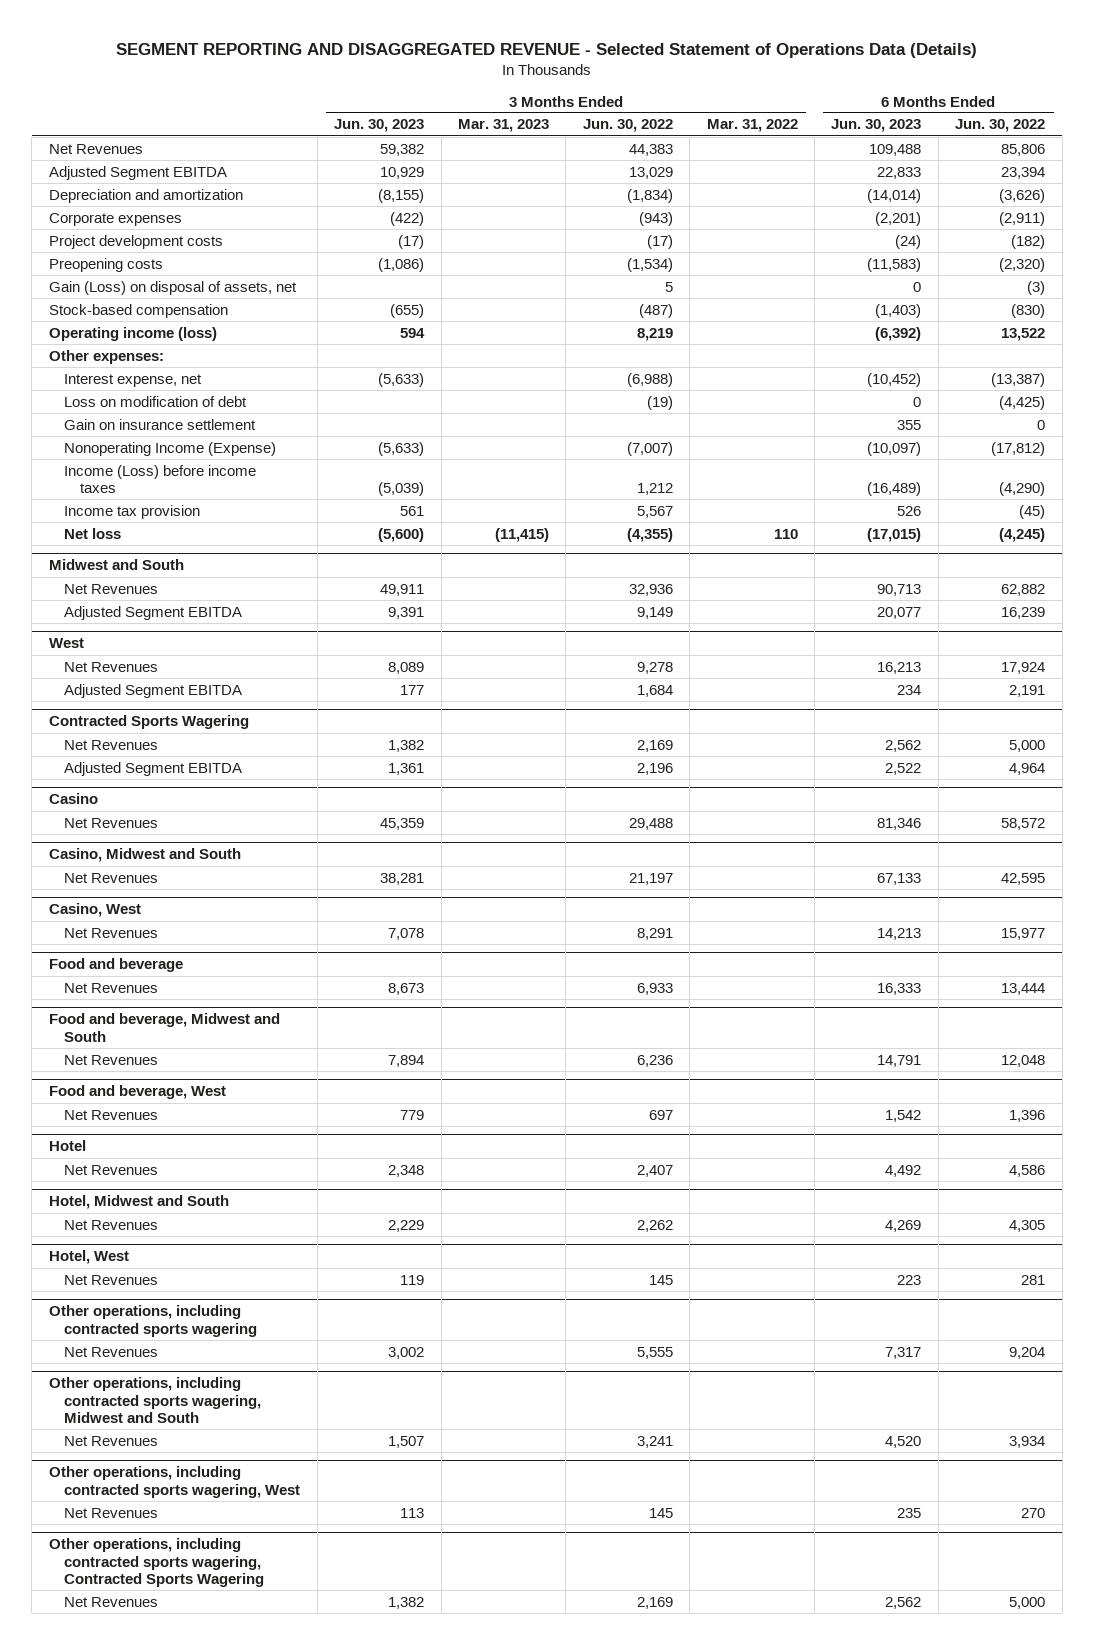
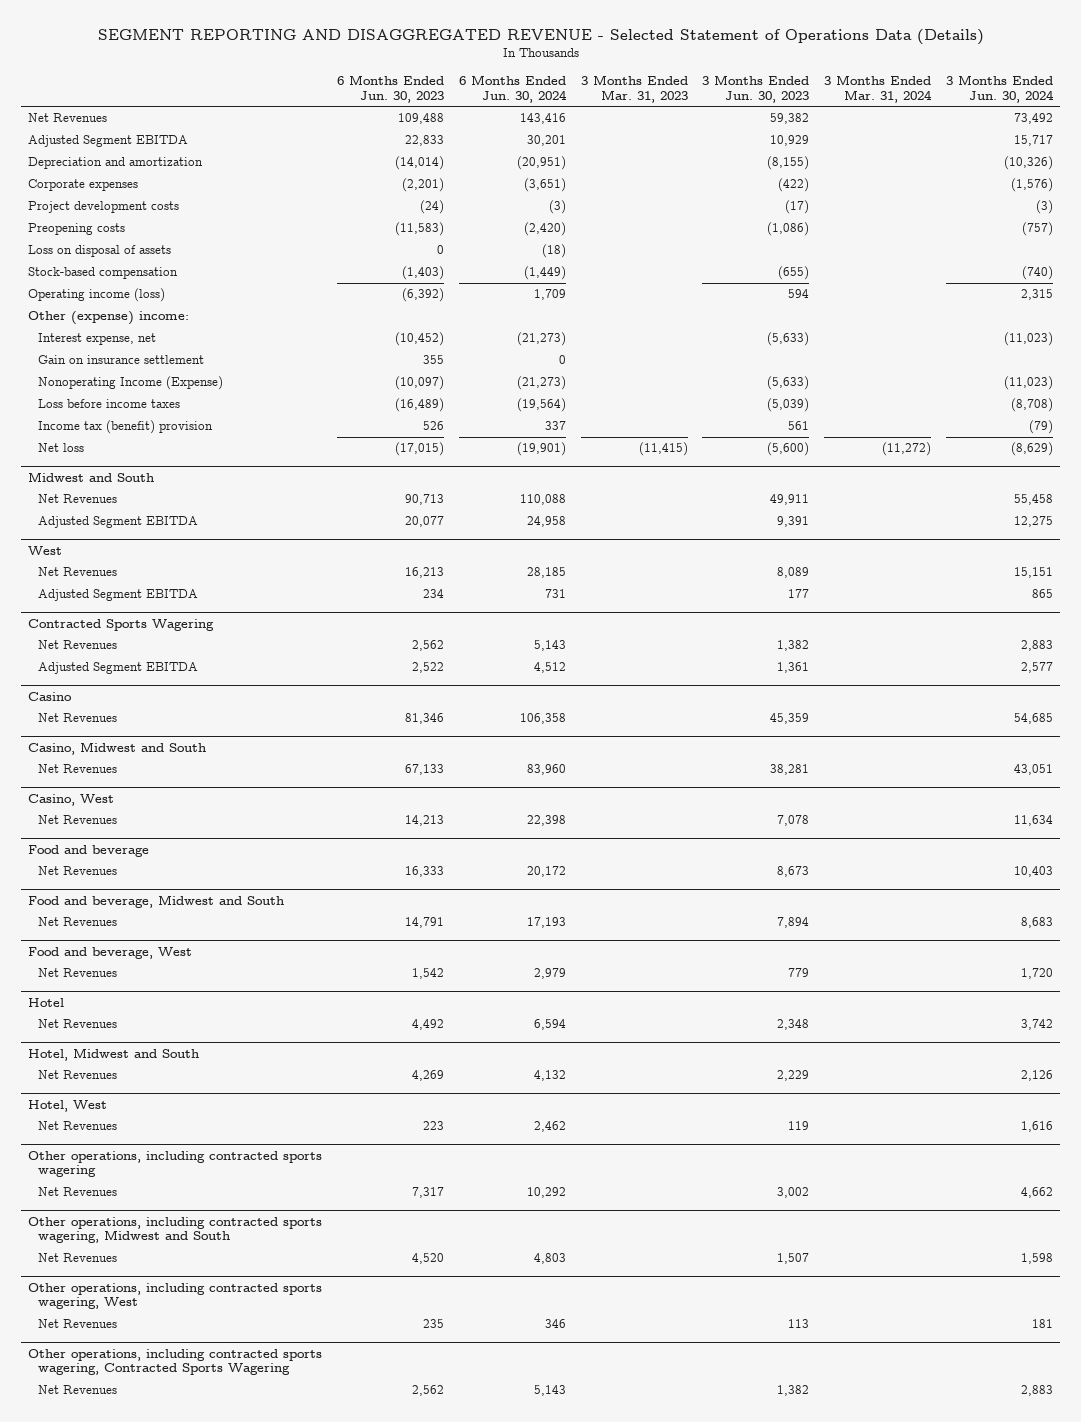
- | 3 Months Ended Jun. 30, 2023 | 3 Months Ended Mar. 31, 2023 | 3 Months Ended Jun. 30, 2022 | 3 Months Ended Mar. 31, 2022 | 6 Months Ended Jun. 30, 2023 | 6 Months Ended Jun. 30, 2022
+ | 6 Months Ended Jun. 30, 2023 | 6 Months Ended Jun. 30, 2024 | 3 Months Ended Mar. 31, 2023 | 3 Months Ended Jun. 30, 2023 | 3 Months Ended Mar. 31, 2024 | 3 Months Ended Jun. 30, 2024
- Gain (Loss) on disposal of assets, net | | | 5 | | 0 | (3)
+ Loss on disposal of assets | 0 | (18) | | | |
- Other expenses:
+ Other (expense) income:
- Loss on modification of debt | | | (19) | | 0 | (4,425)
- Income (Loss) before income taxes | (5,039) | | 1,212 | | (16,489) | (4,290)
- Income tax provision | 561 | | 5,567 | | 526 | (45)
+ Loss before income taxes | (16,489) | (19,564) | | (5,039) | | (8,708)
+ Income tax (benefit) provision | 526 | 337 | | 561 | | (79)

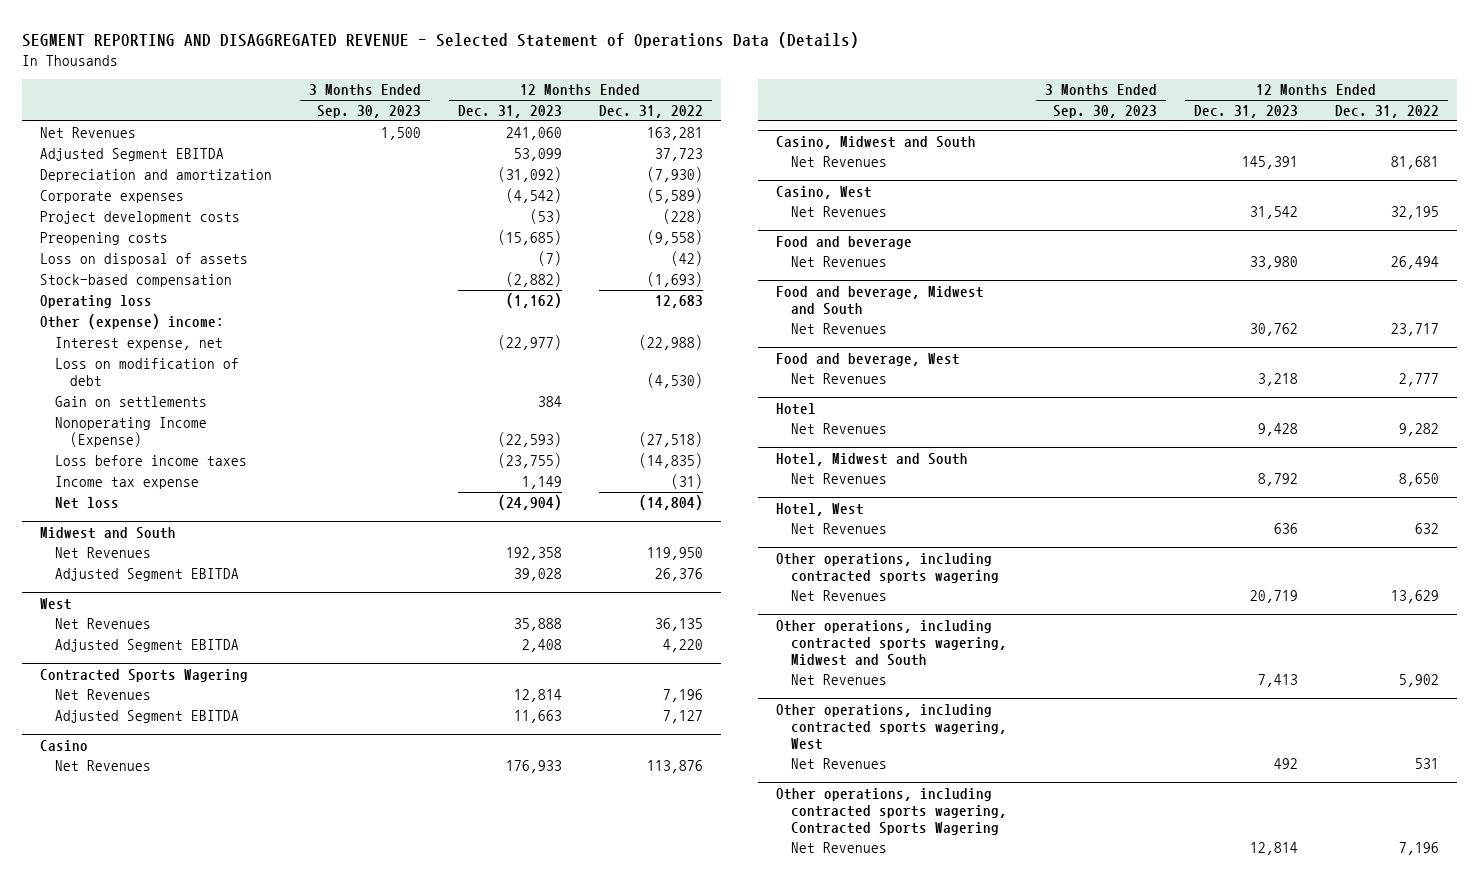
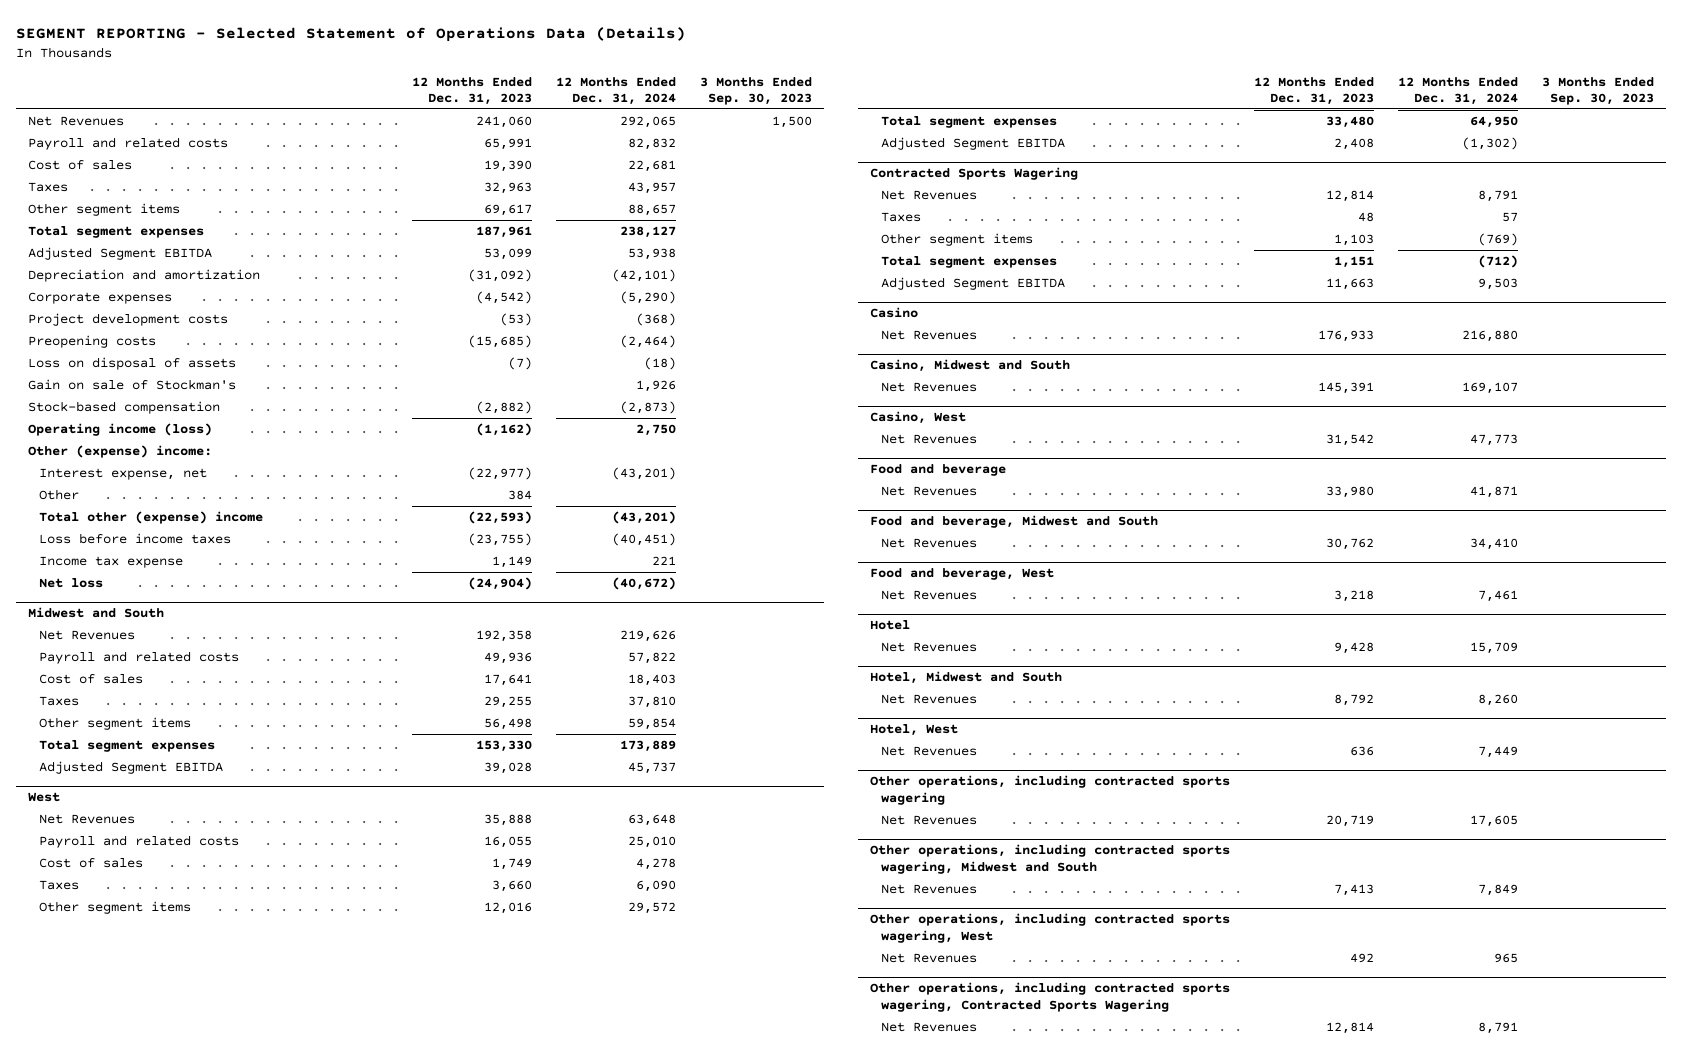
- SEGMENT REPORTING AND DISAGGREGATED REVENUE - Selected Statement of Operations Data (Details)
+ SEGMENT REPORTING - Selected Statement of Operations Data (Details)
- | 3 Months Ended Sep. 30, 2023 | 12 Months Ended Dec. 31, 2023 | 12 Months Ended Dec. 31, 2022
+ | 12 Months Ended Dec. 31, 2023 | 12 Months Ended Dec. 31, 2024 | 3 Months Ended Sep. 30, 2023
+ Payroll and related costs | 65,991 | 82,832 |
+ Cost of sales | 19,390 | 22,681 |
+ Taxes | 32,963 | 43,957 |
+ Other segment items | 69,617 | 88,657 |
+ Total segment expenses | 187,961 | 238,127 |
+ Gain on sale of Stockman's | | 1,926 |
- Operating loss | | (1,162) | 12,683
+ Operating income (loss) | (1,162) | 2,750 |
- Loss on modification of debt | | | (4,530)
- Gain on settlements | | 384 |
- Nonoperating Income (Expense) | | (22,593) | (27,518)
+ Other | 384 | |
+ Total other (expense) income | (22,593) | (43,201) |
@ Midwest and South
+ Payroll and related costs | 49,936 | 57,822 |
+ Cost of sales | 17,641 | 18,403 |
+ Taxes | 29,255 | 37,810 |
+ Other segment items | 56,498 | 59,854 |
+ Total segment expenses | 153,330 | 173,889 |
@ West
+ Payroll and related costs | 16,055 | 25,010 |
+ Cost of sales | 1,749 | 4,278 |
+ Taxes | 3,660 | 6,090 |
+ Other segment items | 12,016 | 29,572 |
+ Total segment expenses | 33,480 | 64,950 |
@ Contracted Sports Wagering
+ Taxes | 48 | 57 |
+ Other segment items | 1,103 | (769) |
+ Total segment expenses | 1,151 | (712) |

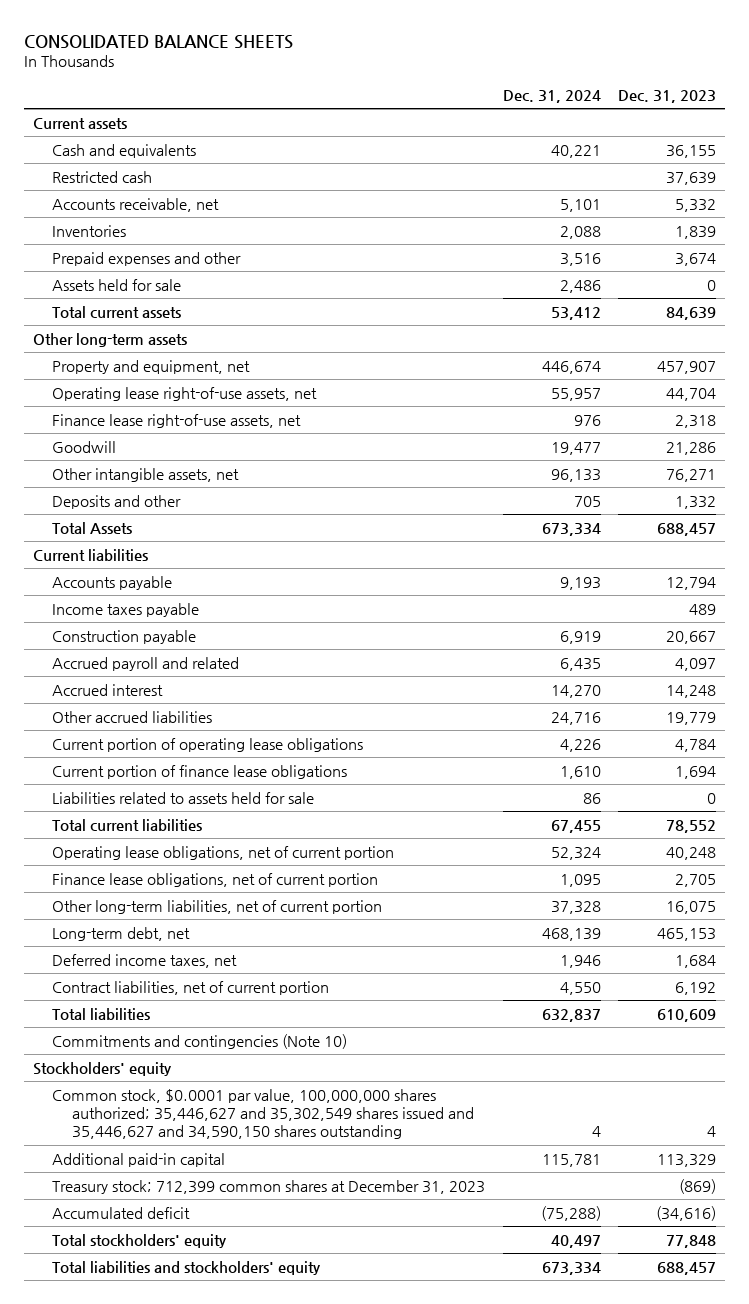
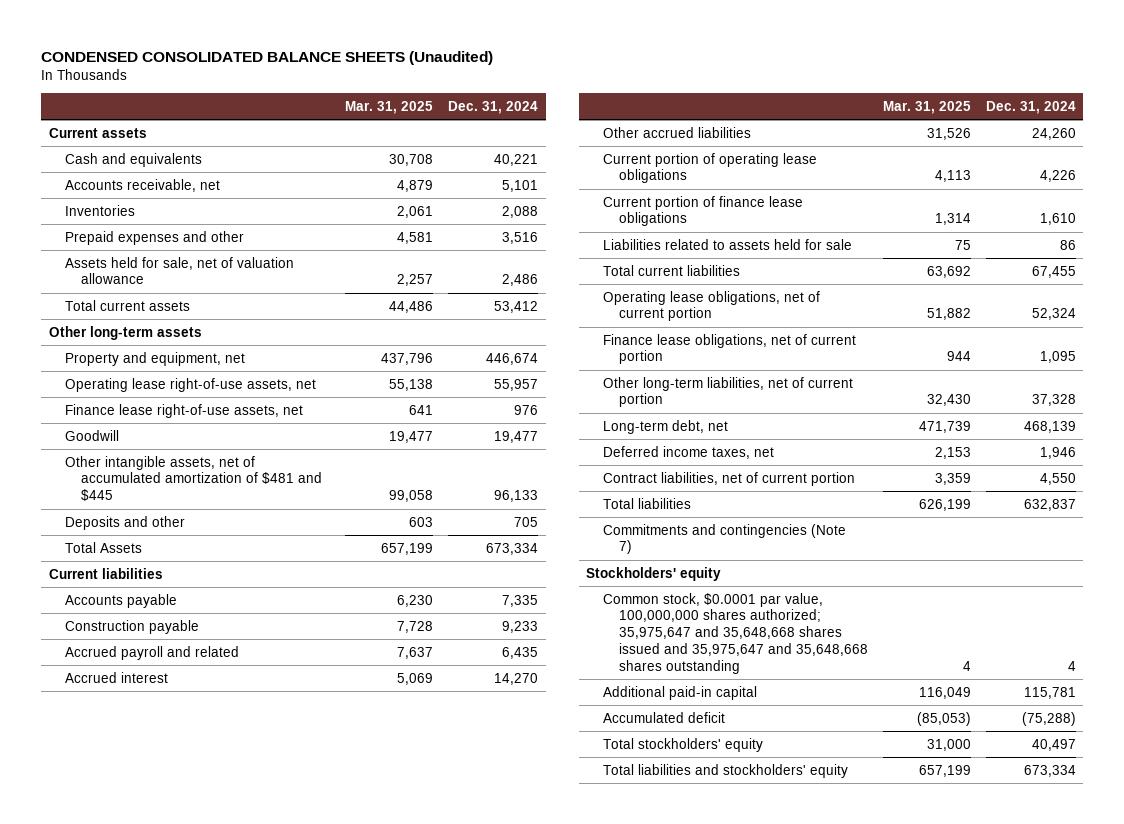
- CONSOLIDATED BALANCE SHEETS
+ CONDENSED CONSOLIDATED BALANCE SHEETS (Unaudited)
- | Dec. 31, 2024 | Dec. 31, 2023
+ | Mar. 31, 2025 | Dec. 31, 2024
- Restricted cash | | 37,639
- Assets held for sale | 2,486 | 0
+ Assets held for sale, net of valuation allowance | 2,257 | 2,486
- Other intangible assets, net | 96,133 | 76,271
+ Other intangible assets, net of accumulated amortization of $481 and $445 | 99,058 | 96,133
- Accounts payable | 9,193 | 12,794
- Income taxes payable | | 489
- Construction payable | 6,919 | 20,667
+ Accounts payable | 6,230 | 7,335
+ Construction payable | 7,728 | 9,233
- Other accrued liabilities | 24,716 | 19,779
+ Other accrued liabilities | 31,526 | 24,260
- Commitments and contingencies (Note 10)
+ Commitments and contingencies (Note 7)
- Common stock, $0.0001 par value, 100,000,000 shares authorized; 35,446,627 and 35,302,549 shares issued and 35,446,627 and 34,590,150 shares outstanding | 4 | 4
+ Common stock, $0.0001 par value, 100,000,000 shares authorized; 35,975,647 and 35,648,668 shares issued and 35,975,647 and 35,648,668 shares outstanding | 4 | 4
- Treasury stock; 712,399 common shares at December 31, 2023 | | (869)

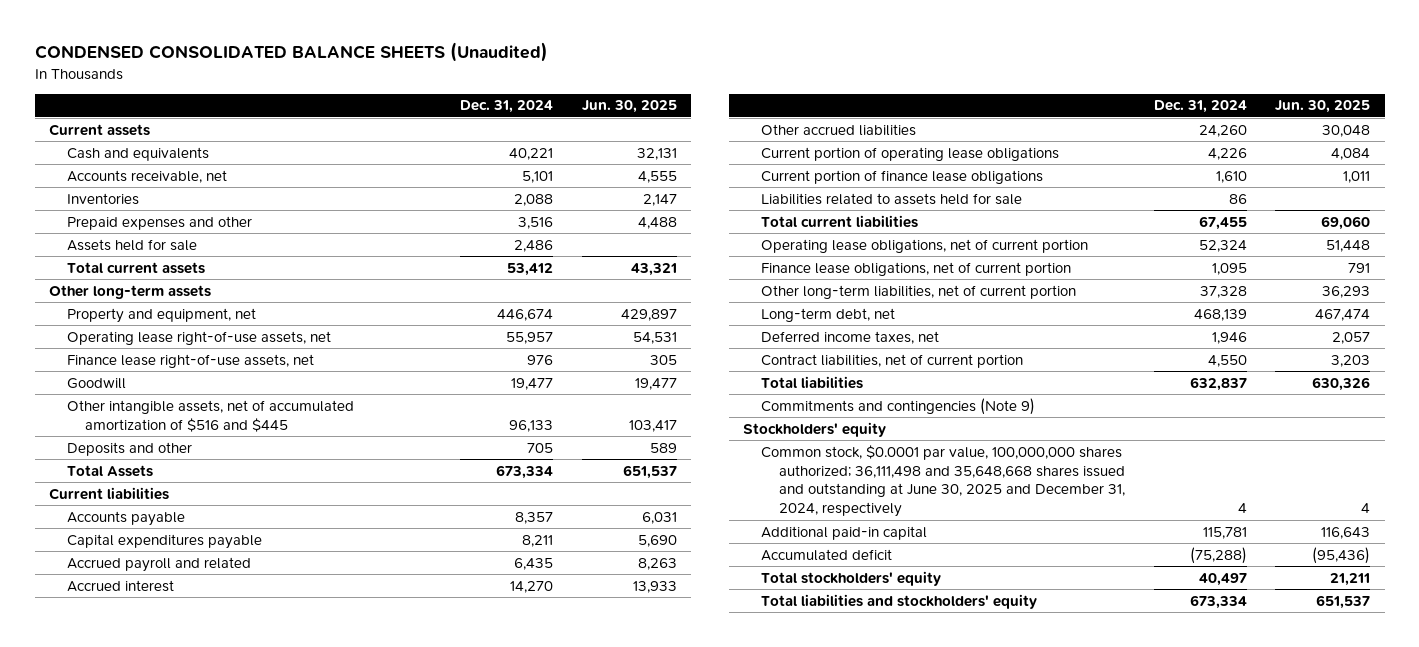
- | Mar. 31, 2025 | Dec. 31, 2024
+ | Dec. 31, 2024 | Jun. 30, 2025
- Assets held for sale, net of valuation allowance | 2,257 | 2,486
+ Assets held for sale | 2,486 |
- Other intangible assets, net of accumulated amortization of $481 and $445 | 99,058 | 96,133
+ Other intangible assets, net of accumulated amortization of $516 and $445 | 96,133 | 103,417
- Accounts payable | 6,230 | 7,335
- Construction payable | 7,728 | 9,233
+ Accounts payable | 8,357 | 6,031
+ Capital expenditures payable | 8,211 | 5,690
- Commitments and contingencies (Note 7)
+ Commitments and contingencies (Note 9)
- Common stock, $0.0001 par value, 100,000,000 shares authorized; 35,975,647 and 35,648,668 shares issued and 35,975,647 and 35,648,668 shares outstanding | 4 | 4
+ Common stock, $0.0001 par value, 100,000,000 shares authorized; 36,111,498 and 35,648,668 shares issued and outstanding at June 30, 2025 and December 31, 2024, respectively | 4 | 4

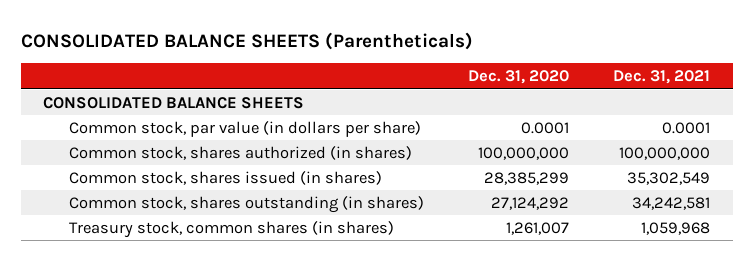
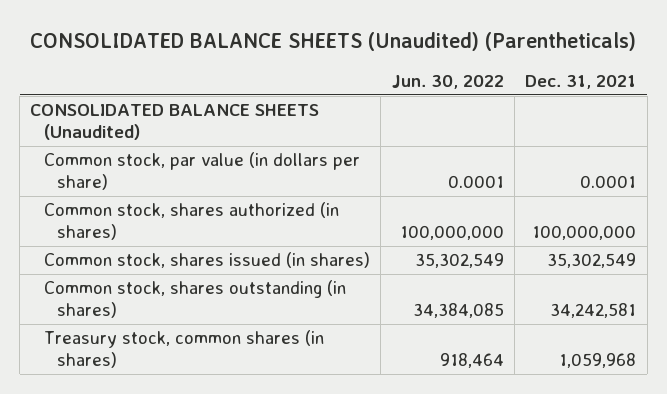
- CONSOLIDATED BALANCE SHEETS (Parentheticals)
+ CONSOLIDATED BALANCE SHEETS (Unaudited) (Parentheticals)
- | Dec. 31, 2020 | Dec. 31, 2021
+ | Jun. 30, 2022 | Dec. 31, 2021
- CONSOLIDATED BALANCE SHEETS
+ CONSOLIDATED BALANCE SHEETS (Unaudited)

